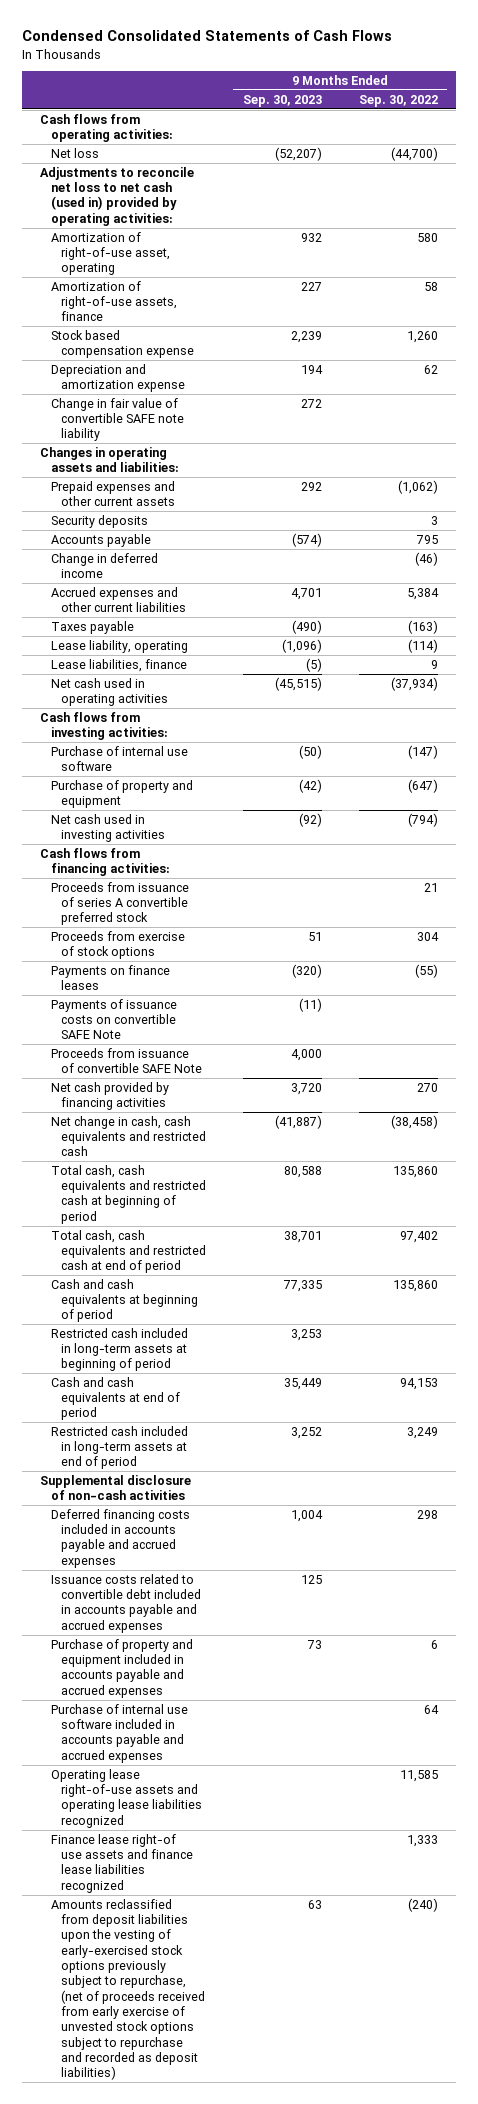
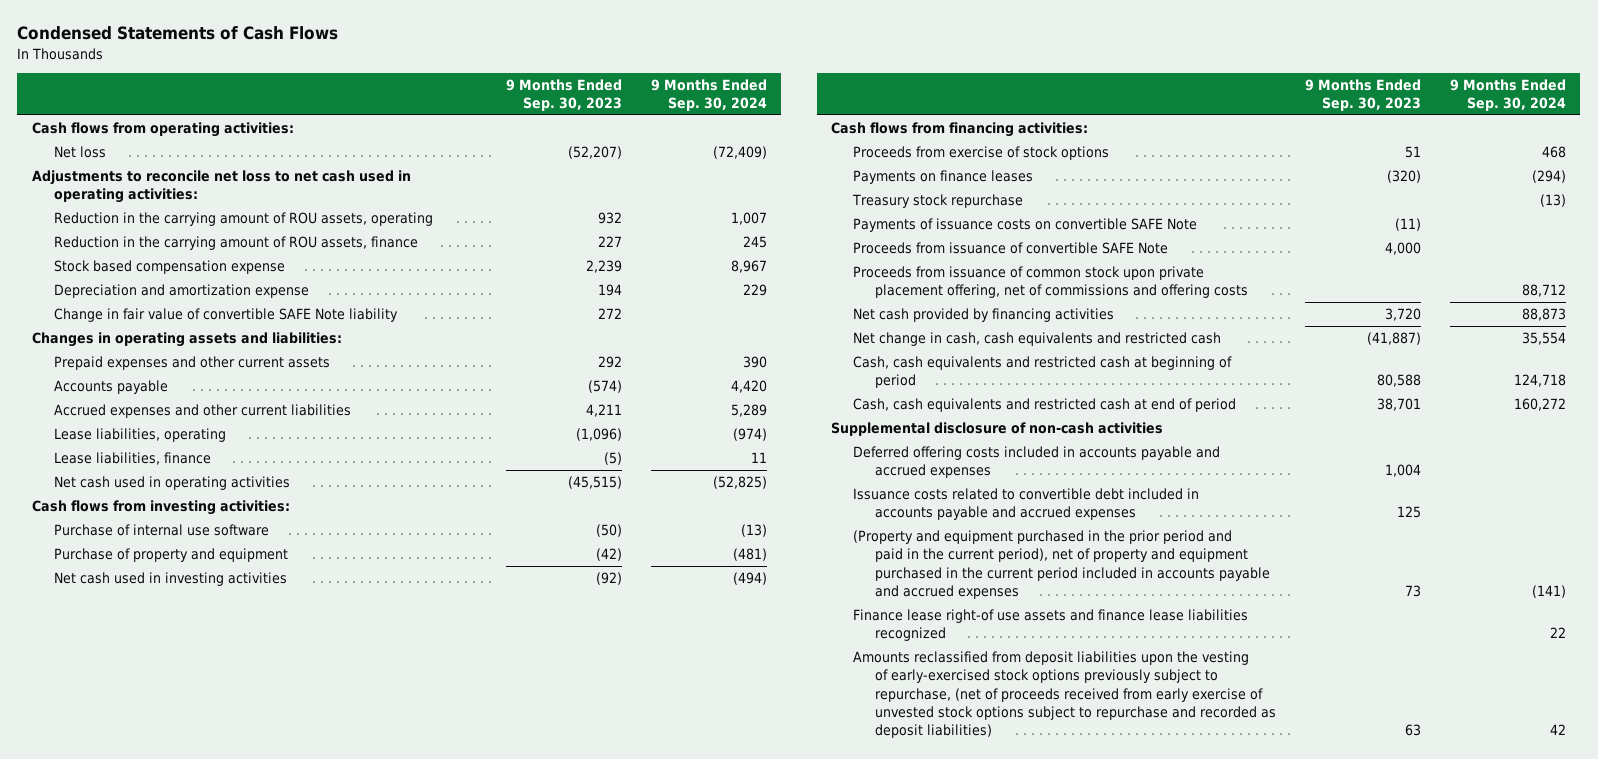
- Condensed Consolidated Statements of Cash Flows
+ Condensed Statements of Cash Flows
- | 9 Months Ended Sep. 30, 2023 | 9 Months Ended Sep. 30, 2022
+ | 9 Months Ended Sep. 30, 2023 | 9 Months Ended Sep. 30, 2024
- Adjustments to reconcile net loss to net cash (used in) provided by operating activities:
- Amortization of right-of-use asset, operating | 932 | 580
- Amortization of right-of-use assets, finance | 227 | 58
+ Adjustments to reconcile net loss to net cash used in operating activities:
+ Reduction in the carrying amount of ROU assets, operating | 932 | 1,007
+ Reduction in the carrying amount of ROU assets, finance | 227 | 245
- Change in fair value of convertible SAFE note liability | 272 |
+ Change in fair value of convertible SAFE Note liability | 272 |
- Security deposits | | 3
- Change in deferred income | | (46)
- Accrued expenses and other current liabilities | 4,701 | 5,384
- Taxes payable | (490) | (163)
- Lease liability, operating | (1,096) | (114)
+ Accrued expenses and other current liabilities | 4,211 | 5,289
+ Lease liabilities, operating | (1,096) | (974)
- Proceeds from issuance of series A convertible preferred stock | | 21
+ Treasury stock repurchase | | (13)
+ Proceeds from issuance of common stock upon private placement offering, net of commissions and offering costs | | 88,712
- Total cash, cash equivalents and restricted cash at beginning of period | 80,588 | 135,860
- Total cash, cash equivalents and restricted cash at end of period | 38,701 | 97,402
- Cash and cash equivalents at beginning of period | 77,335 | 135,860
- Restricted cash included in long-term assets at beginning of period | 3,253 |
- Cash and cash equivalents at end of period | 35,449 | 94,153
- Restricted cash included in long-term assets at end of period | 3,252 | 3,249
+ Cash, cash equivalents and restricted cash at beginning of period | 80,588 | 124,718
+ Cash, cash equivalents and restricted cash at end of period | 38,701 | 160,272
- Deferred financing costs included in accounts payable and accrued expenses | 1,004 | 298
+ Deferred offering costs included in accounts payable and accrued expenses | 1,004 |
- Purchase of property and equipment included in accounts payable and accrued expenses | 73 | 6
- Purchase of internal use software included in accounts payable and accrued expenses | | 64
- Operating lease right-of-use assets and operating lease liabilities recognized | | 11,585
+ (Property and equipment purchased in the prior period and paid in the current period), net of property and equipment purchased in the current period included in accounts payable and accrued expenses | 73 | (141)

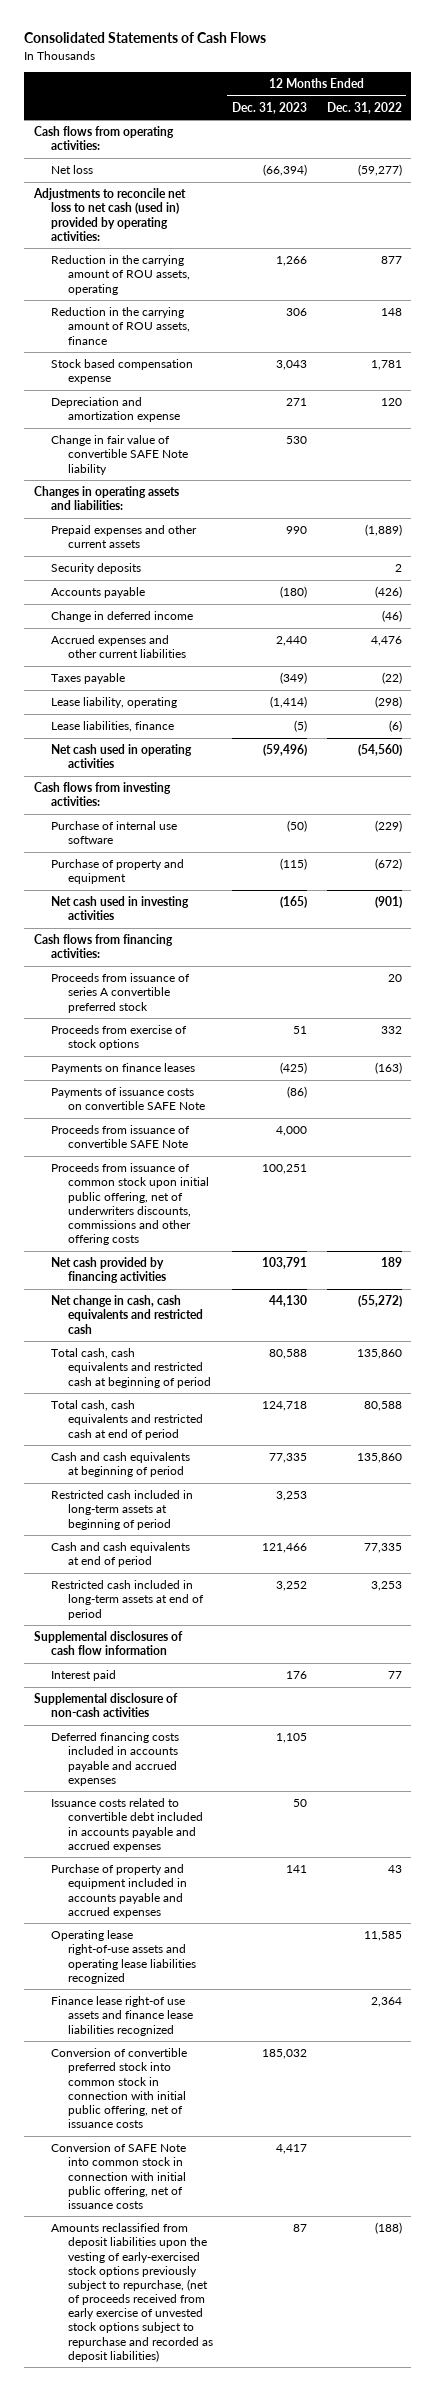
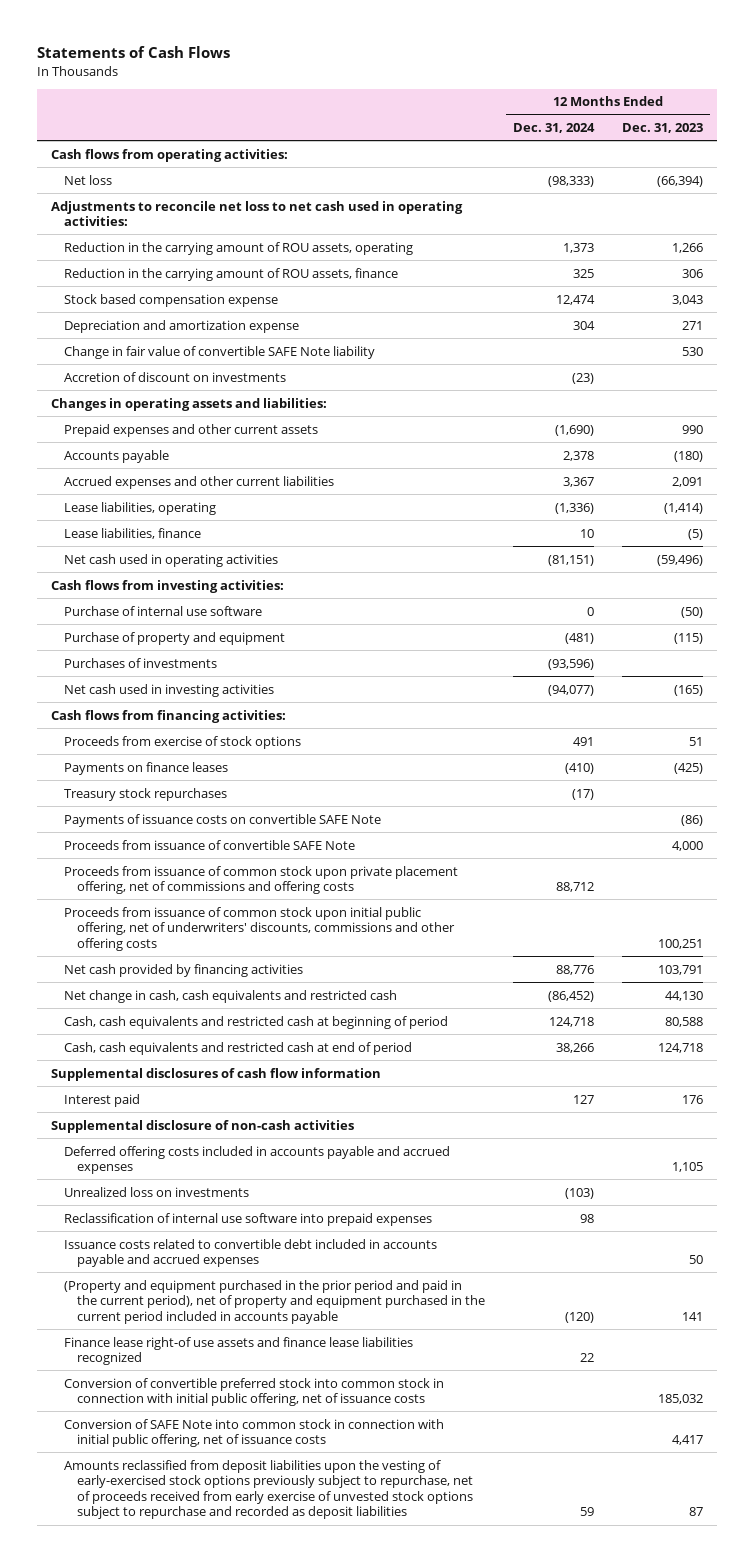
- Consolidated Statements of Cash Flows
+ Statements of Cash Flows
- | 12 Months Ended Dec. 31, 2023 | 12 Months Ended Dec. 31, 2022
+ | 12 Months Ended Dec. 31, 2024 | 12 Months Ended Dec. 31, 2023
- Adjustments to reconcile net loss to net cash (used in) provided by operating activities:
+ Adjustments to reconcile net loss to net cash used in operating activities:
+ Accretion of discount on investments | (23) |
- Security deposits | | 2
- Change in deferred income | | (46)
- Accrued expenses and other current liabilities | 2,440 | 4,476
- Taxes payable | (349) | (22)
- Lease liability, operating | (1,414) | (298)
+ Accrued expenses and other current liabilities | 3,367 | 2,091
+ Lease liabilities, operating | (1,336) | (1,414)
+ Purchases of investments | (93,596) |
- Proceeds from issuance of series A convertible preferred stock | | 20
+ Treasury stock repurchases | (17) |
- Proceeds from issuance of common stock upon initial public offering, net of underwriters discounts, commissions and other offering costs | 100,251 |
+ Proceeds from issuance of common stock upon private placement offering, net of commissions and offering costs | 88,712 |
+ Proceeds from issuance of common stock upon initial public offering, net of underwriters' discounts, commissions and other offering costs | | 100,251
- Total cash, cash equivalents and restricted cash at beginning of period | 80,588 | 135,860
- Total cash, cash equivalents and restricted cash at end of period | 124,718 | 80,588
- Cash and cash equivalents at beginning of period | 77,335 | 135,860
- Restricted cash included in long-term assets at beginning of period | 3,253 |
- Cash and cash equivalents at end of period | 121,466 | 77,335
- Restricted cash included in long-term assets at end of period | 3,252 | 3,253
+ Cash, cash equivalents and restricted cash at beginning of period | 124,718 | 80,588
+ Cash, cash equivalents and restricted cash at end of period | 38,266 | 124,718
- Deferred financing costs included in accounts payable and accrued expenses | 1,105 |
+ Deferred offering costs included in accounts payable and accrued expenses | | 1,105
+ Unrealized loss on investments | (103) |
+ Reclassification of internal use software into prepaid expenses | 98 |
- Purchase of property and equipment included in accounts payable and accrued expenses | 141 | 43
- Operating lease right-of-use assets and operating lease liabilities recognized | | 11,585
+ (Property and equipment purchased in the prior period and paid in the current period), net of property and equipment purchased in the current period included in accounts payable | (120) | 141
- Amounts reclassified from deposit liabilities upon the vesting of early-exercised stock options previously subject to repurchase, (net of proceeds received from early exercise of unvested stock options subject to repurchase and recorded as deposit liabilities) | 87 | (188)
+ Amounts reclassified from deposit liabilities upon the vesting of early-exercised stock options previously subject to repurchase, net of proceeds received from early exercise of unvested stock options subject to repurchase and recorded as deposit liabilities | 59 | 87

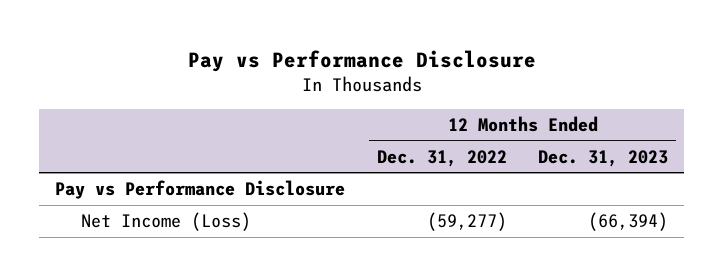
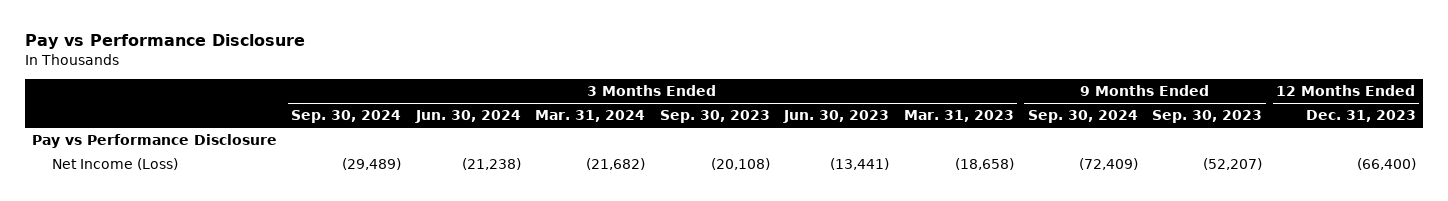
- | 12 Months Ended Dec. 31, 2022 | 12 Months Ended Dec. 31, 2023
+ | 3 Months Ended Sep. 30, 2024 | 3 Months Ended Jun. 30, 2024 | 3 Months Ended Mar. 31, 2024 | 3 Months Ended Sep. 30, 2023 | 3 Months Ended Jun. 30, 2023 | 3 Months Ended Mar. 31, 2023 | 9 Months Ended Sep. 30, 2024 | 9 Months Ended Sep. 30, 2023 | 12 Months Ended Dec. 31, 2023
- Net Income (Loss) | (59,277) | (66,394)
+ Net Income (Loss) | (29,489) | (21,238) | (21,682) | (20,108) | (13,441) | (18,658) | (72,409) | (52,207) | (66,400)

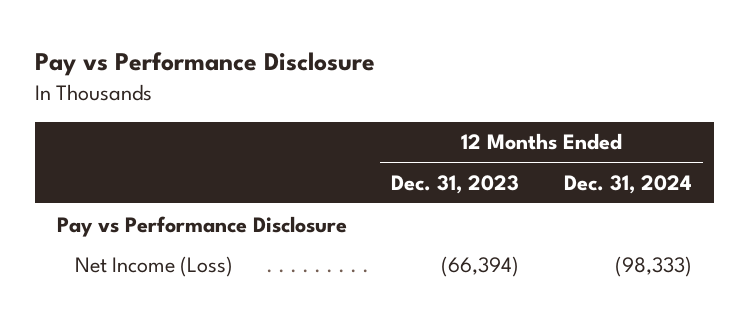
- | 3 Months Ended Sep. 30, 2024 | 3 Months Ended Jun. 30, 2024 | 3 Months Ended Mar. 31, 2024 | 3 Months Ended Sep. 30, 2023 | 3 Months Ended Jun. 30, 2023 | 3 Months Ended Mar. 31, 2023 | 9 Months Ended Sep. 30, 2024 | 9 Months Ended Sep. 30, 2023 | 12 Months Ended Dec. 31, 2023
+ | 12 Months Ended Dec. 31, 2023 | 12 Months Ended Dec. 31, 2024
- Net Income (Loss) | (29,489) | (21,238) | (21,682) | (20,108) | (13,441) | (18,658) | (72,409) | (52,207) | (66,400)
+ Net Income (Loss) | (66,394) | (98,333)

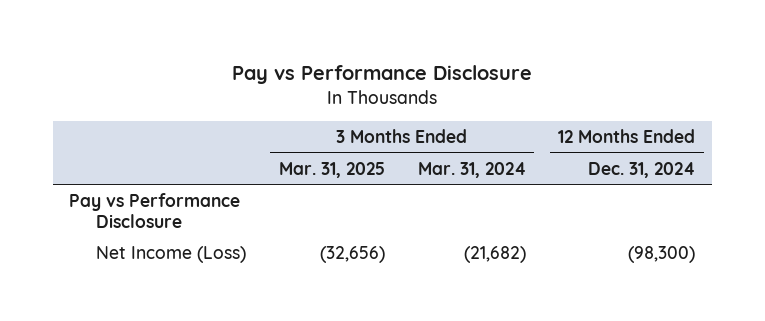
- | 12 Months Ended Dec. 31, 2023 | 12 Months Ended Dec. 31, 2024
+ | 3 Months Ended Mar. 31, 2025 | 3 Months Ended Mar. 31, 2024 | 12 Months Ended Dec. 31, 2024
- Net Income (Loss) | (66,394) | (98,333)
+ Net Income (Loss) | (32,656) | (21,682) | (98,300)

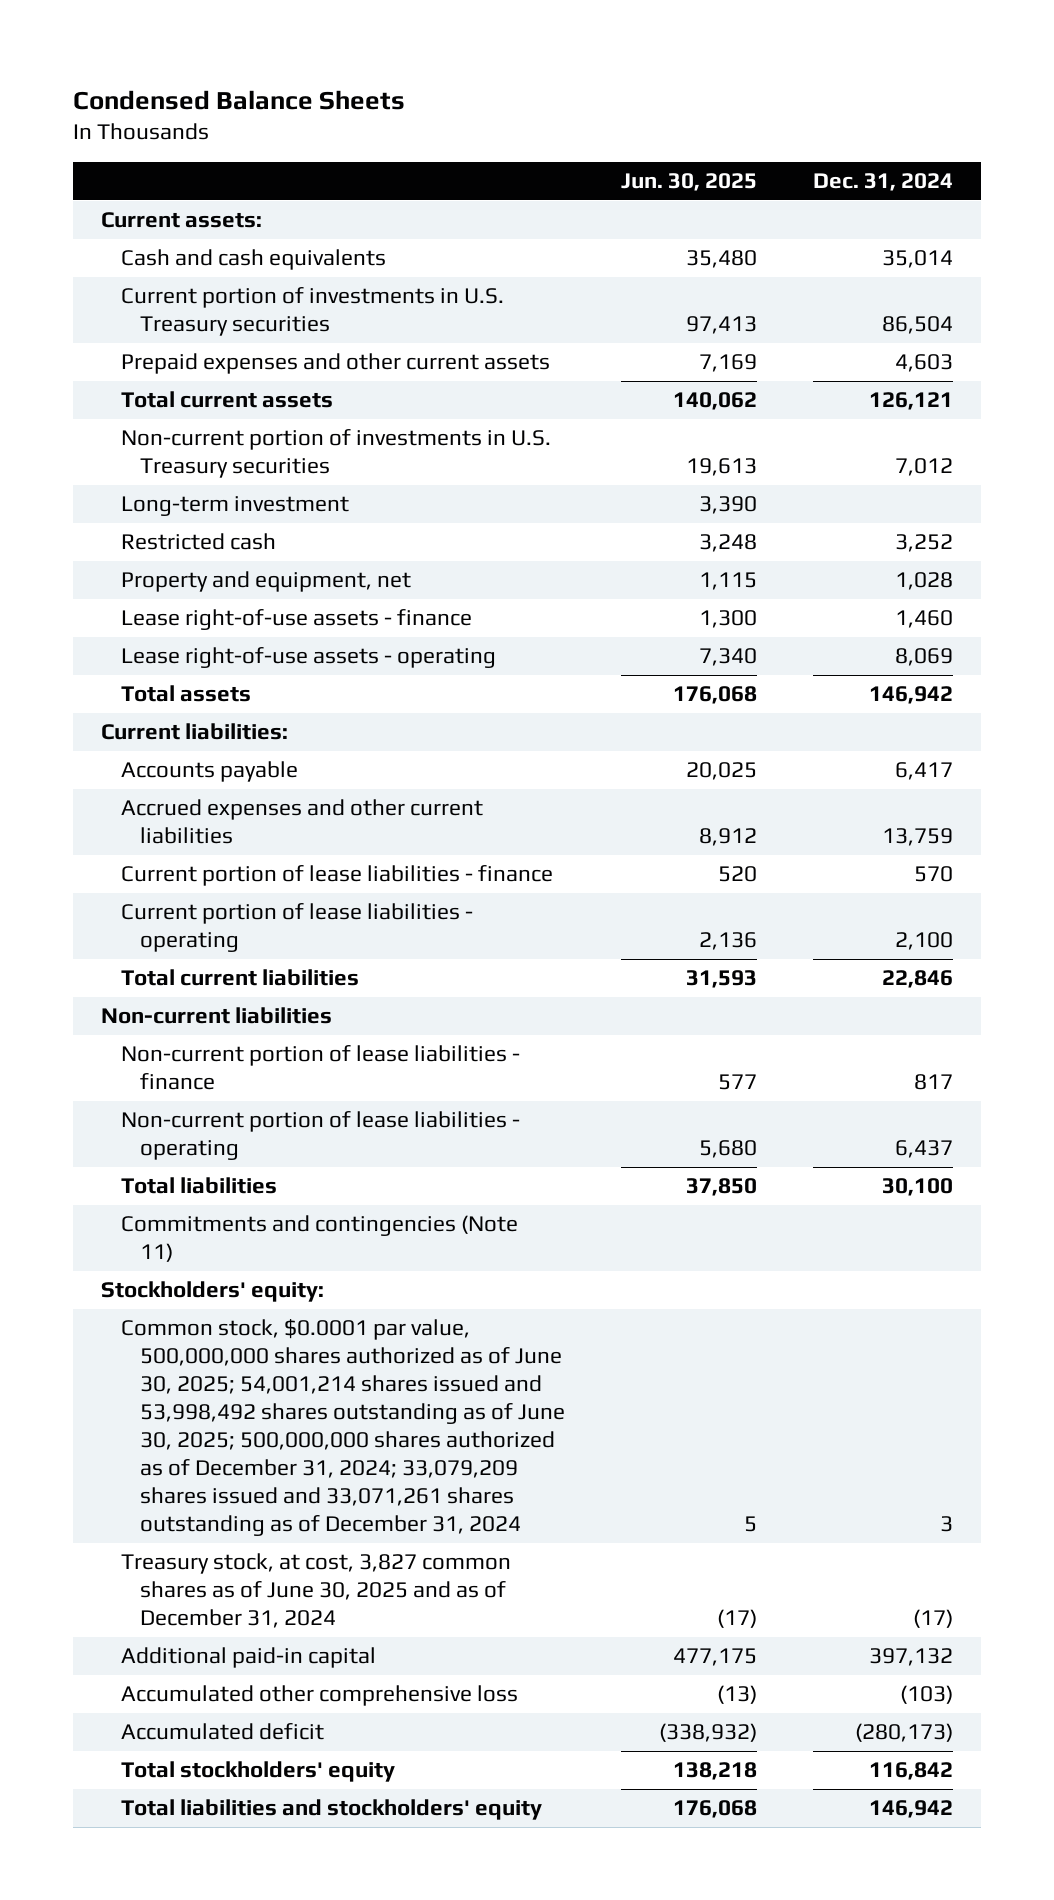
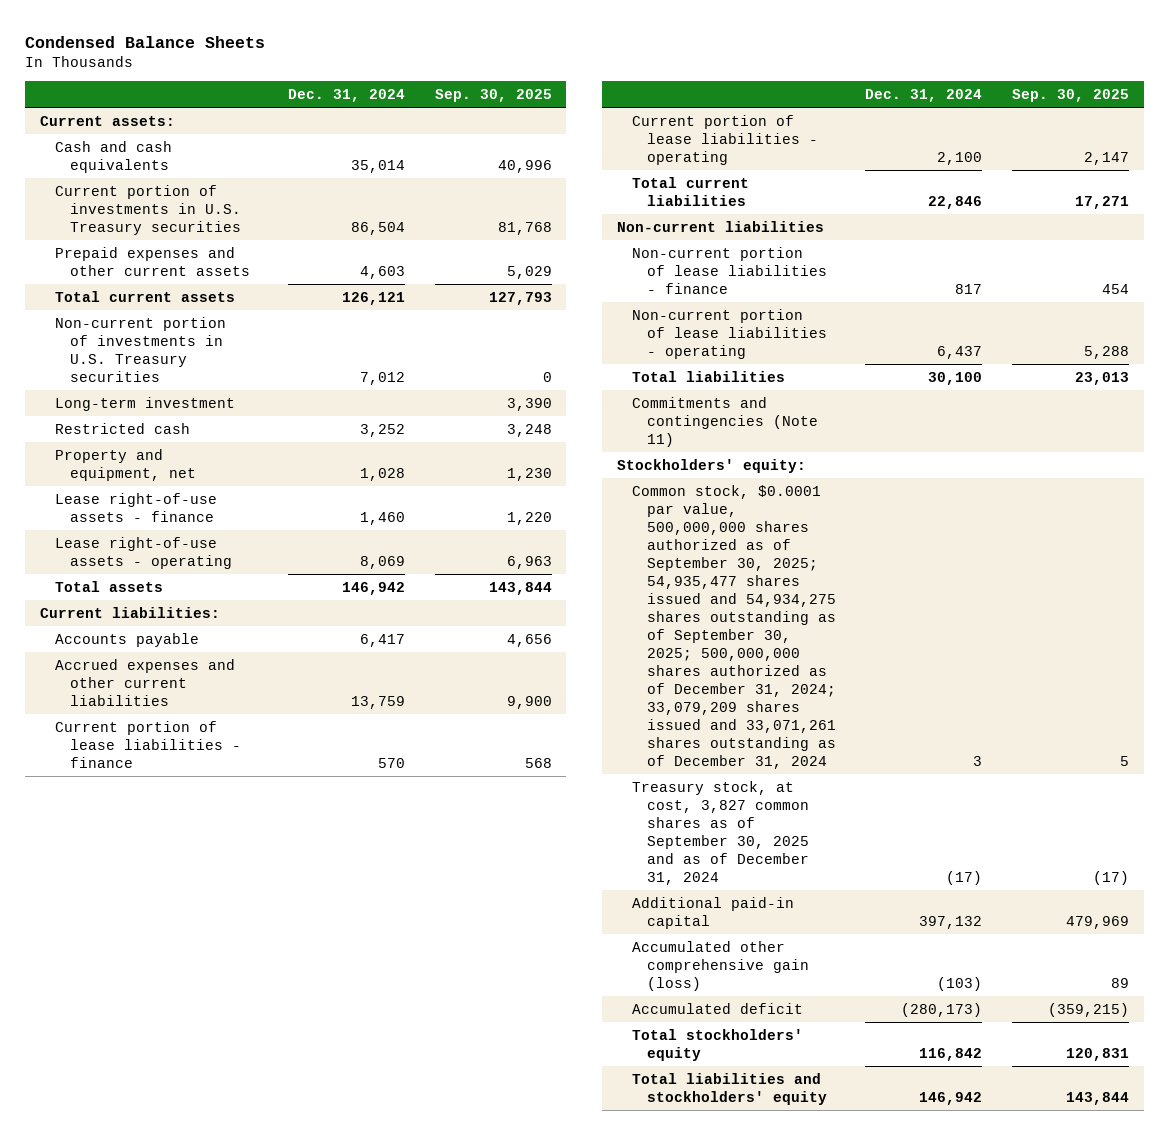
- | Jun. 30, 2025 | Dec. 31, 2024
+ | Dec. 31, 2024 | Sep. 30, 2025
- Common stock, $0.0001 par value, 500,000,000 shares authorized as of June 30, 2025; 54,001,214 shares issued and 53,998,492 shares outstanding as of June 30, 2025; 500,000,000 shares authorized as of December 31, 2024; 33,079,209 shares issued and 33,071,261 shares outstanding as of December 31, 2024 | 5 | 3
- Treasury stock, at cost, 3,827 common shares as of June 30, 2025 and as of December 31, 2024 | (17) | (17)
+ Common stock, $0.0001 par value, 500,000,000 shares authorized as of September 30, 2025; 54,935,477 shares issued and 54,934,275 shares outstanding as of September 30, 2025; 500,000,000 shares authorized as of December 31, 2024; 33,079,209 shares issued and 33,071,261 shares outstanding as of December 31, 2024 | 3 | 5
+ Treasury stock, at cost, 3,827 common shares as of September 30, 2025 and as of December 31, 2024 | (17) | (17)
- Accumulated other comprehensive loss | (13) | (103)
+ Accumulated other comprehensive gain (loss) | (103) | 89

